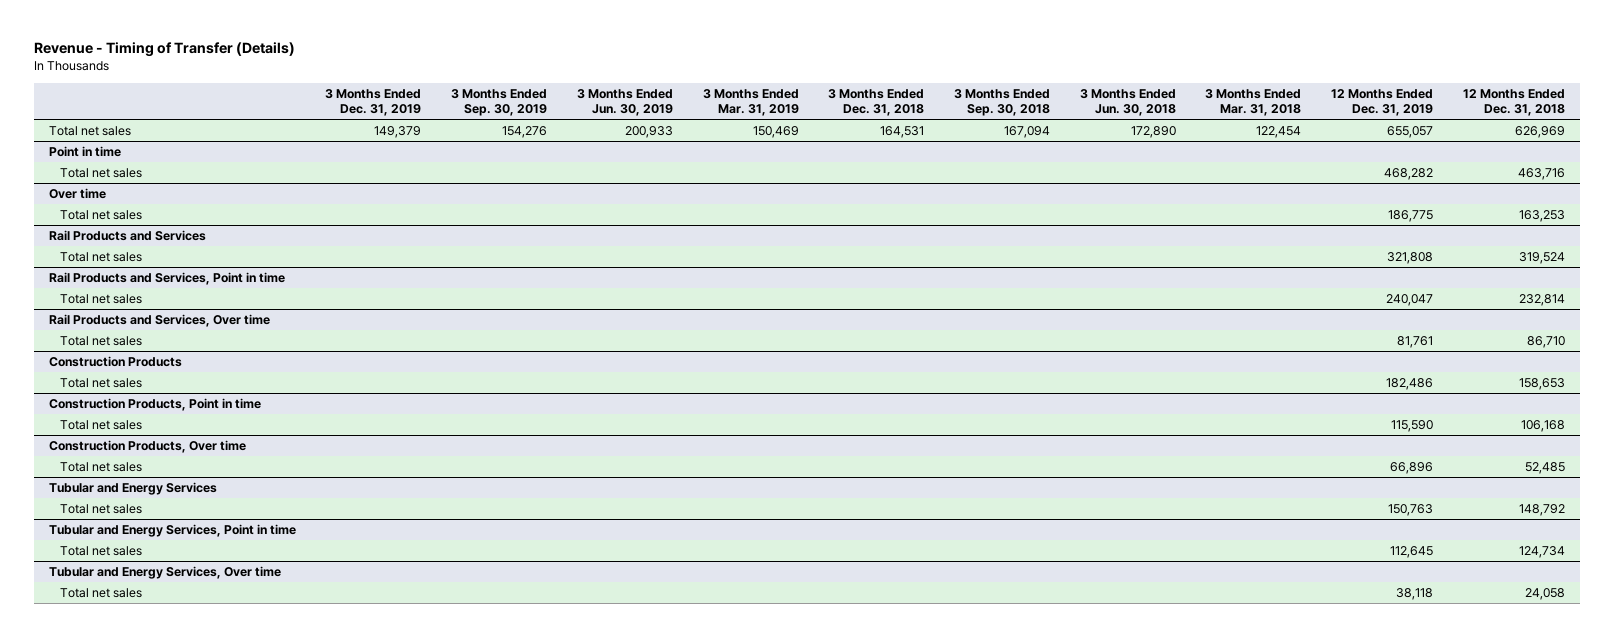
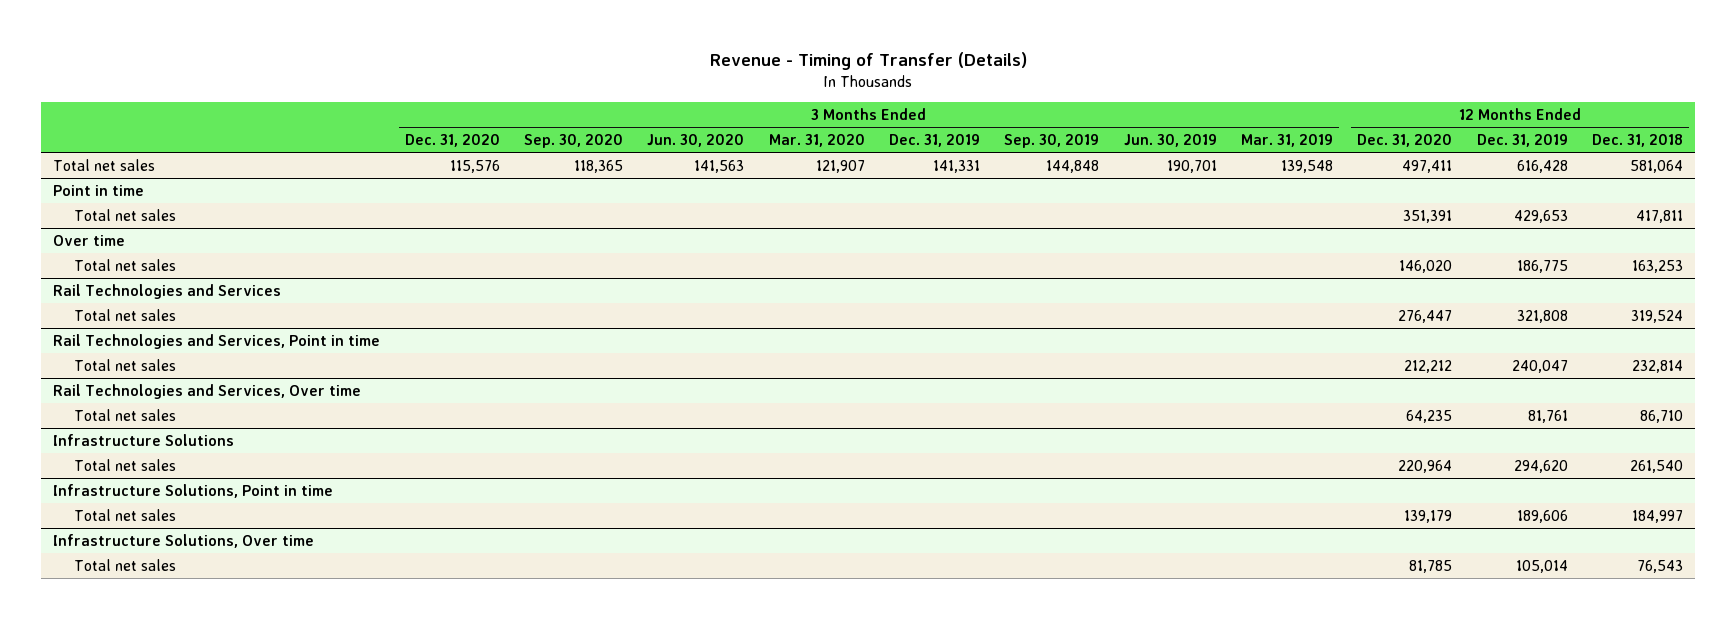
- | 3 Months Ended Dec. 31, 2019 | 3 Months Ended Sep. 30, 2019 | 3 Months Ended Jun. 30, 2019 | 3 Months Ended Mar. 31, 2019 | 3 Months Ended Dec. 31, 2018 | 3 Months Ended Sep. 30, 2018 | 3 Months Ended Jun. 30, 2018 | 3 Months Ended Mar. 31, 2018 | 12 Months Ended Dec. 31, 2019 | 12 Months Ended Dec. 31, 2018
+ | 3 Months Ended Dec. 31, 2020 | 3 Months Ended Sep. 30, 2020 | 3 Months Ended Jun. 30, 2020 | 3 Months Ended Mar. 31, 2020 | 3 Months Ended Dec. 31, 2019 | 3 Months Ended Sep. 30, 2019 | 3 Months Ended Jun. 30, 2019 | 3 Months Ended Mar. 31, 2019 | 12 Months Ended Dec. 31, 2020 | 12 Months Ended Dec. 31, 2019 | 12 Months Ended Dec. 31, 2018
- Total net sales | 149,379 | 154,276 | 200,933 | 150,469 | 164,531 | 167,094 | 172,890 | 122,454 | 655,057 | 626,969
+ Total net sales | 115,576 | 118,365 | 141,563 | 121,907 | 141,331 | 144,848 | 190,701 | 139,548 | 497,411 | 616,428 | 581,064
@ Point in time
- Total net sales | | | | | | | | | 468,282 | 463,716
+ Total net sales | | | | | | | | | 351,391 | 429,653 | 417,811
- Rail Products and Services
+ Rail Technologies and Services
- Rail Products and Services, Point in time
+ Rail Technologies and Services, Point in time
- Rail Products and Services, Over time
+ Rail Technologies and Services, Over time
- Construction Products
- Total net sales | | | | | | | | | 182,486 | 158,653
- Construction Products, Point in time
- Total net sales | | | | | | | | | 115,590 | 106,168
- Construction Products, Over time
- Total net sales | | | | | | | | | 66,896 | 52,485
- Tubular and Energy Services
- Total net sales | | | | | | | | | 150,763 | 148,792
- Tubular and Energy Services, Point in time
- Total net sales | | | | | | | | | 112,645 | 124,734
- Tubular and Energy Services, Over time
- Total net sales | | | | | | | | | 38,118 | 24,058
+ Infrastructure Solutions
+ Total net sales | | | | | | | | | 220,964 | 294,620 | 261,540
+ Infrastructure Solutions, Point in time
+ Total net sales | | | | | | | | | 139,179 | 189,606 | 184,997
+ Infrastructure Solutions, Over time
+ Total net sales | | | | | | | | | 81,785 | 105,014 | 76,543

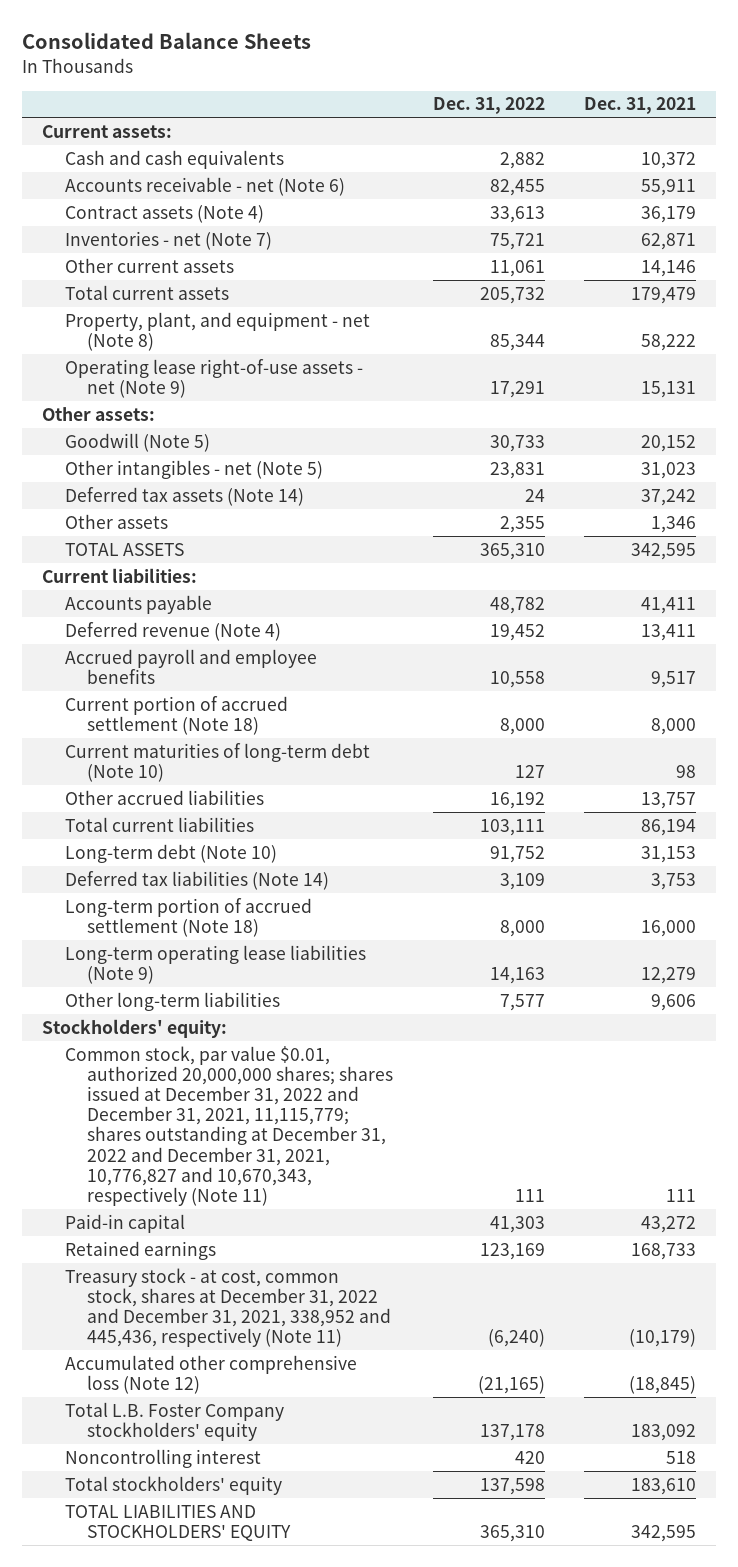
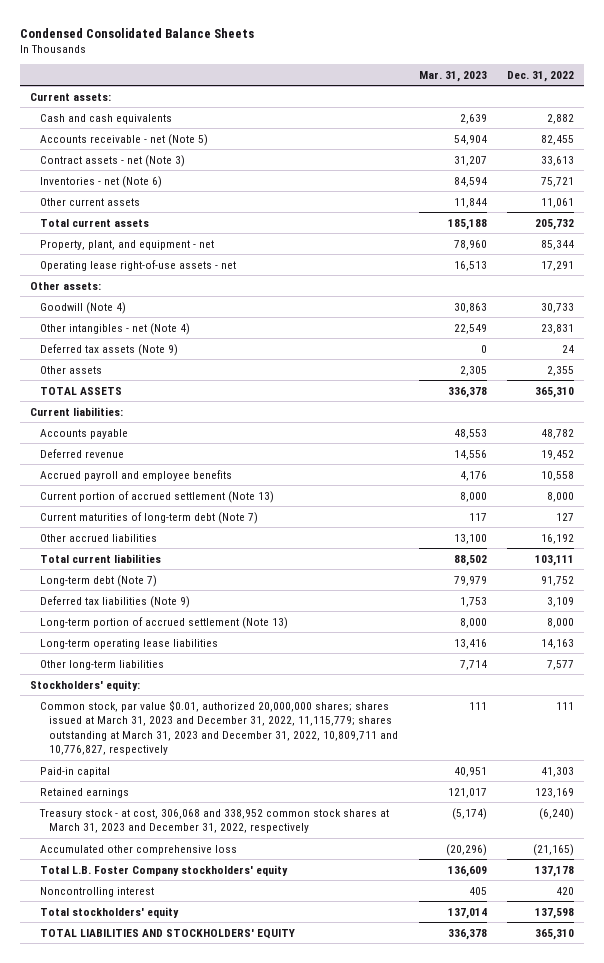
- Consolidated Balance Sheets
+ Condensed Consolidated Balance Sheets
- | Dec. 31, 2022 | Dec. 31, 2021
+ | Mar. 31, 2023 | Dec. 31, 2022
- Accounts receivable - net (Note 6) | 82,455 | 55,911
- Contract assets (Note 4) | 33,613 | 36,179
- Inventories - net (Note 7) | 75,721 | 62,871
+ Accounts receivable - net (Note 5) | 54,904 | 82,455
+ Contract assets - net (Note 3) | 31,207 | 33,613
+ Inventories - net (Note 6) | 84,594 | 75,721
- Property, plant, and equipment - net (Note 8) | 85,344 | 58,222
- Operating lease right-of-use assets - net (Note 9) | 17,291 | 15,131
+ Property, plant, and equipment - net | 78,960 | 85,344
+ Operating lease right-of-use assets - net | 16,513 | 17,291
- Goodwill (Note 5) | 30,733 | 20,152
- Other intangibles - net (Note 5) | 23,831 | 31,023
- Deferred tax assets (Note 14) | 24 | 37,242
+ Goodwill (Note 4) | 30,863 | 30,733
+ Other intangibles - net (Note 4) | 22,549 | 23,831
+ Deferred tax assets (Note 9) | 0 | 24
- Deferred revenue (Note 4) | 19,452 | 13,411
+ Deferred revenue | 14,556 | 19,452
- Current portion of accrued settlement (Note 18) | 8,000 | 8,000
- Current maturities of long-term debt (Note 10) | 127 | 98
+ Current portion of accrued settlement (Note 13) | 8,000 | 8,000
+ Current maturities of long-term debt (Note 7) | 117 | 127
- Long-term debt (Note 10) | 91,752 | 31,153
- Deferred tax liabilities (Note 14) | 3,109 | 3,753
- Long-term portion of accrued settlement (Note 18) | 8,000 | 16,000
- Long-term operating lease liabilities (Note 9) | 14,163 | 12,279
+ Long-term debt (Note 7) | 79,979 | 91,752
+ Deferred tax liabilities (Note 9) | 1,753 | 3,109
+ Long-term portion of accrued settlement (Note 13) | 8,000 | 8,000
+ Long-term operating lease liabilities | 13,416 | 14,163
- Common stock, par value $0.01, authorized 20,000,000 shares; shares issued at December 31, 2022 and December 31, 2021, 11,115,779; shares outstanding at December 31, 2022 and December 31, 2021, 10,776,827 and 10,670,343, respectively (Note 11) | 111 | 111
+ Common stock, par value $0.01, authorized 20,000,000 shares; shares issued at March 31, 2023 and December 31, 2022, 11,115,779; shares outstanding at March 31, 2023 and December 31, 2022, 10,809,711 and 10,776,827, respectively | 111 | 111
- Treasury stock - at cost, common stock, shares at December 31, 2022 and December 31, 2021, 338,952 and 445,436, respectively (Note 11) | (6,240) | (10,179)
- Accumulated other comprehensive loss (Note 12) | (21,165) | (18,845)
+ Treasury stock - at cost, 306,068 and 338,952 common stock shares at March 31, 2023 and December 31, 2022, respectively | (5,174) | (6,240)
+ Accumulated other comprehensive loss | (20,296) | (21,165)

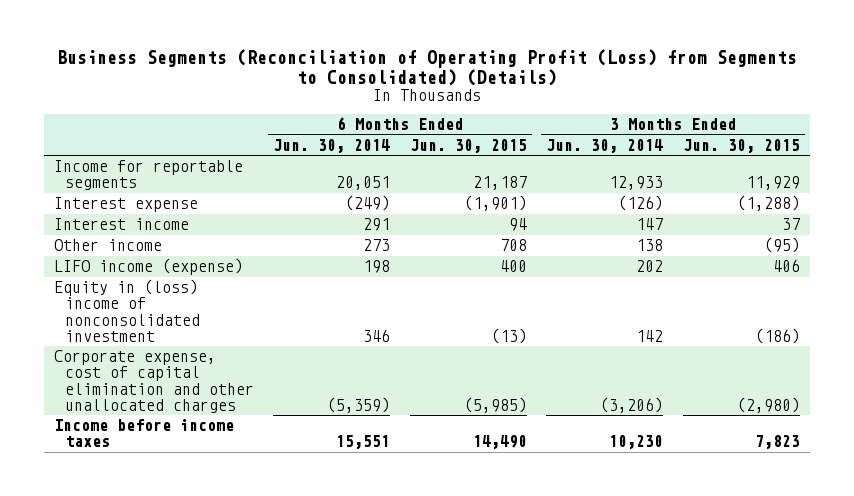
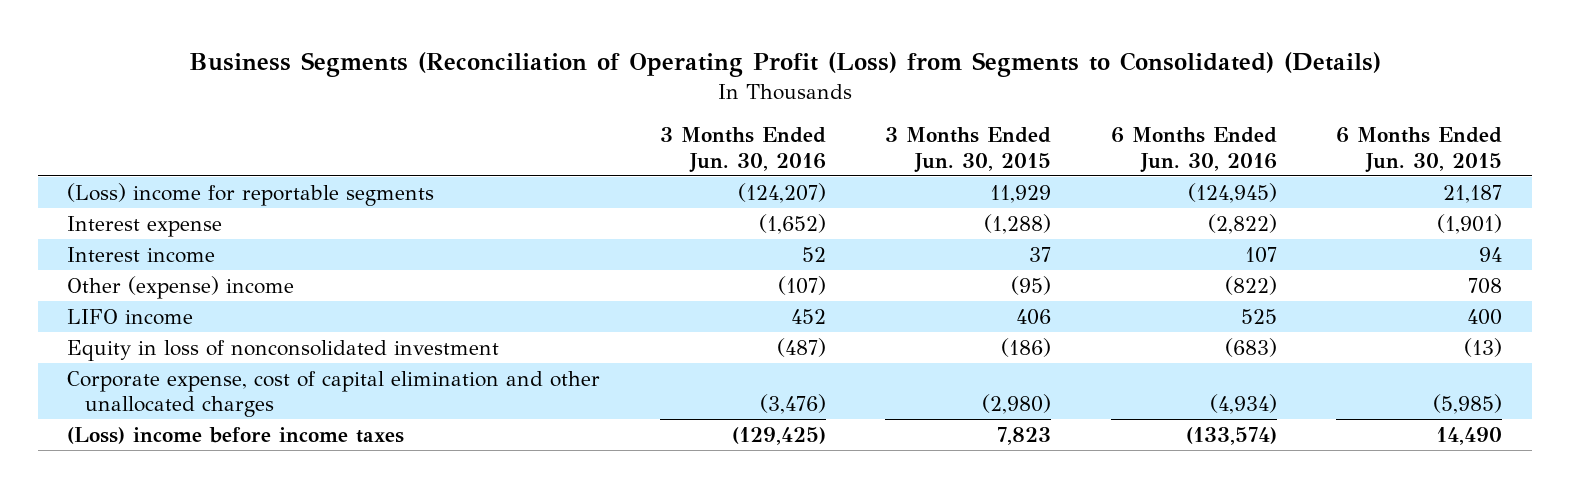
- | 6 Months Ended Jun. 30, 2014 | 6 Months Ended Jun. 30, 2015 | 3 Months Ended Jun. 30, 2014 | 3 Months Ended Jun. 30, 2015
+ | 3 Months Ended Jun. 30, 2016 | 3 Months Ended Jun. 30, 2015 | 6 Months Ended Jun. 30, 2016 | 6 Months Ended Jun. 30, 2015
- Income for reportable segments | 20,051 | 21,187 | 12,933 | 11,929
+ (Loss) income for reportable segments | (124,207) | 11,929 | (124,945) | 21,187
- Other income | 273 | 708 | 138 | (95)
- LIFO income (expense) | 198 | 400 | 202 | 406
- Equity in (loss) income of nonconsolidated investment | 346 | (13) | 142 | (186)
+ Other (expense) income | (107) | (95) | (822) | 708
+ LIFO income | 452 | 406 | 525 | 400
+ Equity in loss of nonconsolidated investment | (487) | (186) | (683) | (13)
- Income before income taxes | 15,551 | 14,490 | 10,230 | 7,823
+ (Loss) income before income taxes | (129,425) | 7,823 | (133,574) | 14,490

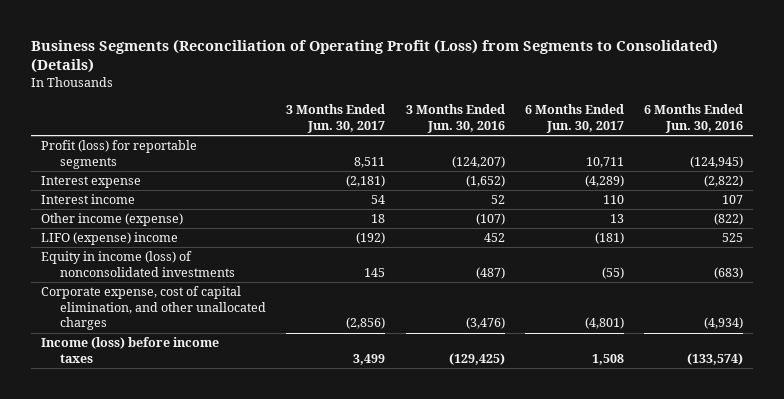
- | 3 Months Ended Jun. 30, 2016 | 3 Months Ended Jun. 30, 2015 | 6 Months Ended Jun. 30, 2016 | 6 Months Ended Jun. 30, 2015
+ | 3 Months Ended Jun. 30, 2017 | 3 Months Ended Jun. 30, 2016 | 6 Months Ended Jun. 30, 2017 | 6 Months Ended Jun. 30, 2016
- (Loss) income for reportable segments | (124,207) | 11,929 | (124,945) | 21,187
+ Profit (loss) for reportable segments | 8,511 | (124,207) | 10,711 | (124,945)
- Other (expense) income | (107) | (95) | (822) | 708
- LIFO income | 452 | 406 | 525 | 400
- Equity in loss of nonconsolidated investment | (487) | (186) | (683) | (13)
- Corporate expense, cost of capital elimination and other unallocated charges | (3,476) | (2,980) | (4,934) | (5,985)
- (Loss) income before income taxes | (129,425) | 7,823 | (133,574) | 14,490
+ Other income (expense) | 18 | (107) | 13 | (822)
+ LIFO (expense) income | (192) | 452 | (181) | 525
+ Equity in income (loss) of nonconsolidated investments | 145 | (487) | (55) | (683)
+ Corporate expense, cost of capital elimination, and other unallocated charges | (2,856) | (3,476) | (4,801) | (4,934)
+ Income (loss) before income taxes | 3,499 | (129,425) | 1,508 | (133,574)

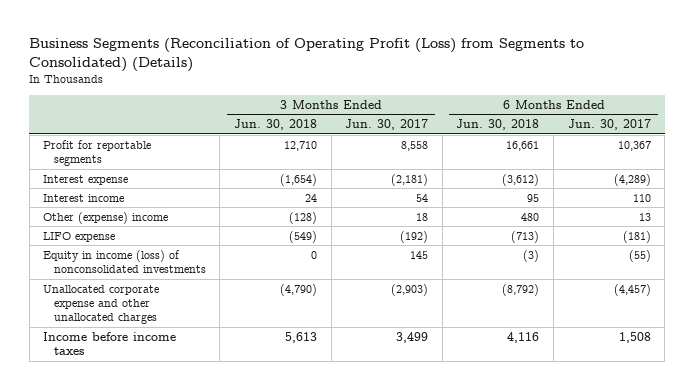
- | 3 Months Ended Jun. 30, 2017 | 3 Months Ended Jun. 30, 2016 | 6 Months Ended Jun. 30, 2017 | 6 Months Ended Jun. 30, 2016
+ | 3 Months Ended Jun. 30, 2018 | 3 Months Ended Jun. 30, 2017 | 6 Months Ended Jun. 30, 2018 | 6 Months Ended Jun. 30, 2017
- Profit (loss) for reportable segments | 8,511 | (124,207) | 10,711 | (124,945)
+ Profit for reportable segments | 12,710 | 8,558 | 16,661 | 10,367
- Other income (expense) | 18 | (107) | 13 | (822)
- LIFO (expense) income | (192) | 452 | (181) | 525
+ Other (expense) income | (128) | 18 | 480 | 13
+ LIFO expense | (549) | (192) | (713) | (181)
- Corporate expense, cost of capital elimination, and other unallocated charges | (2,856) | (3,476) | (4,801) | (4,934)
- Income (loss) before income taxes | 3,499 | (129,425) | 1,508 | (133,574)
+ Unallocated corporate expense and other unallocated charges | (4,790) | (2,903) | (8,792) | (4,457)
+ Income before income taxes | 5,613 | 3,499 | 4,116 | 1,508

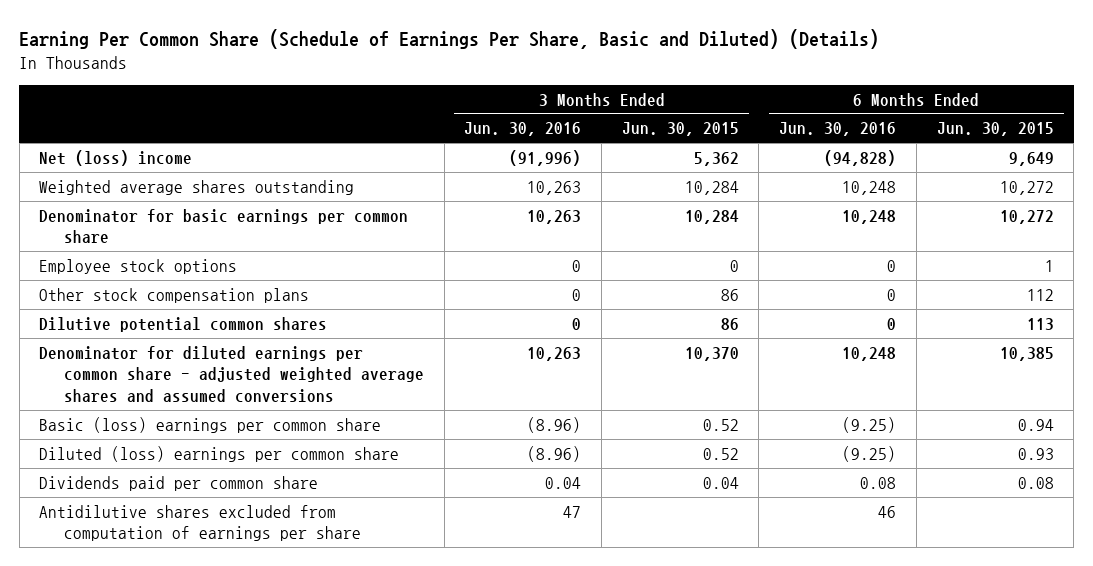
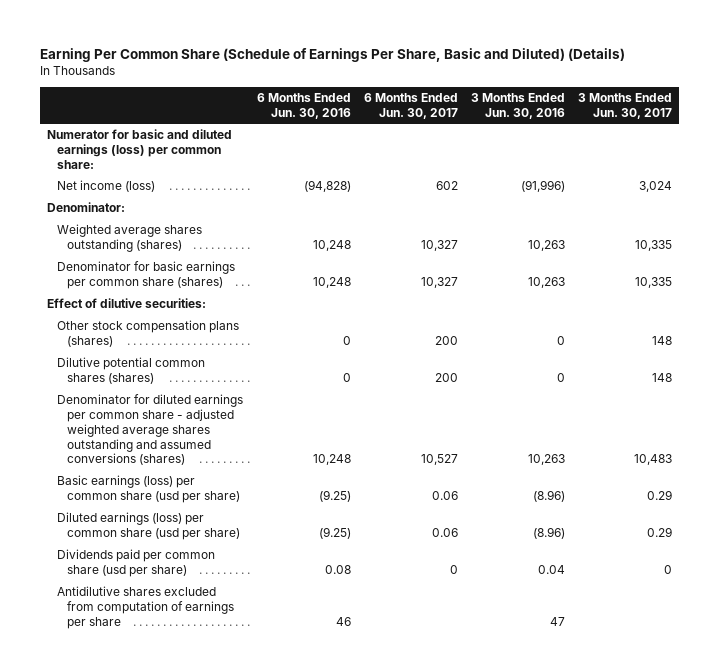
- | 3 Months Ended Jun. 30, 2016 | 3 Months Ended Jun. 30, 2015 | 6 Months Ended Jun. 30, 2016 | 6 Months Ended Jun. 30, 2015
+ | 6 Months Ended Jun. 30, 2016 | 6 Months Ended Jun. 30, 2017 | 3 Months Ended Jun. 30, 2016 | 3 Months Ended Jun. 30, 2017
- Net (loss) income | (91,996) | 5,362 | (94,828) | 9,649
- Weighted average shares outstanding | 10,263 | 10,284 | 10,248 | 10,272
- Denominator for basic earnings per common share | 10,263 | 10,284 | 10,248 | 10,272
- Employee stock options | 0 | 0 | 0 | 1
- Other stock compensation plans | 0 | 86 | 0 | 112
- Dilutive potential common shares | 0 | 86 | 0 | 113
- Denominator for diluted earnings per common share - adjusted weighted average shares and assumed conversions | 10,263 | 10,370 | 10,248 | 10,385
- Basic (loss) earnings per common share | (8.96) | 0.52 | (9.25) | 0.94
- Diluted (loss) earnings per common share | (8.96) | 0.52 | (9.25) | 0.93
- Dividends paid per common share | 0.04 | 0.04 | 0.08 | 0.08
+ Numerator for basic and diluted earnings (loss) per common share:
+ Net income (loss) | (94,828) | 602 | (91,996) | 3,024
+ Denominator:
+ Weighted average shares outstanding (shares) | 10,248 | 10,327 | 10,263 | 10,335
+ Denominator for basic earnings per common share (shares) | 10,248 | 10,327 | 10,263 | 10,335
+ Effect of dilutive securities:
+ Other stock compensation plans (shares) | 0 | 200 | 0 | 148
+ Dilutive potential common shares (shares) | 0 | 200 | 0 | 148
+ Denominator for diluted earnings per common share - adjusted weighted average shares outstanding and assumed conversions (shares) | 10,248 | 10,527 | 10,263 | 10,483
+ Basic earnings (loss) per common share (usd per share) | (9.25) | 0.06 | (8.96) | 0.29
+ Diluted earnings (loss) per common share (usd per share) | (9.25) | 0.06 | (8.96) | 0.29
+ Dividends paid per common share (usd per share) | 0.08 | 0 | 0.04 | 0

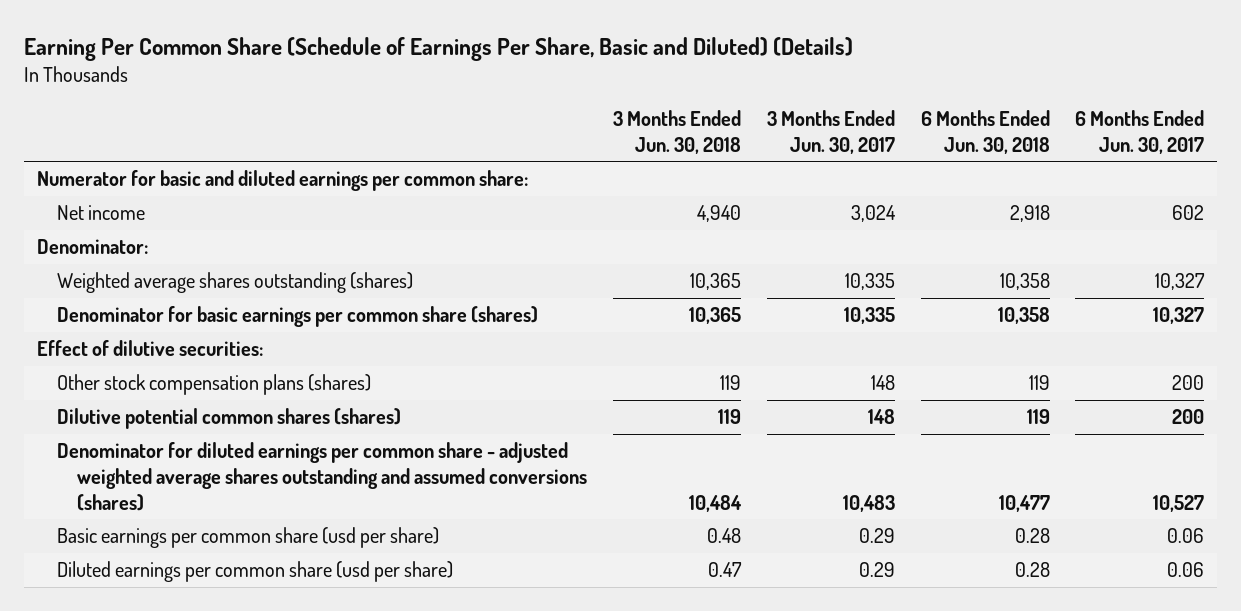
- | 6 Months Ended Jun. 30, 2016 | 6 Months Ended Jun. 30, 2017 | 3 Months Ended Jun. 30, 2016 | 3 Months Ended Jun. 30, 2017
+ | 3 Months Ended Jun. 30, 2018 | 3 Months Ended Jun. 30, 2017 | 6 Months Ended Jun. 30, 2018 | 6 Months Ended Jun. 30, 2017
- Numerator for basic and diluted earnings (loss) per common share:
- Net income (loss) | (94,828) | 602 | (91,996) | 3,024
+ Numerator for basic and diluted earnings per common share:
+ Net income | 4,940 | 3,024 | 2,918 | 602
- Basic earnings (loss) per common share (usd per share) | (9.25) | 0.06 | (8.96) | 0.29
- Diluted earnings (loss) per common share (usd per share) | (9.25) | 0.06 | (8.96) | 0.29
- Dividends paid per common share (usd per share) | 0.08 | 0 | 0.04 | 0
- Antidilutive shares excluded from computation of earnings per share | 46 | | 47 |
+ Basic earnings per common share (usd per share) | 0.48 | 0.29 | 0.28 | 0.06
+ Diluted earnings per common share (usd per share) | 0.47 | 0.29 | 0.28 | 0.06

